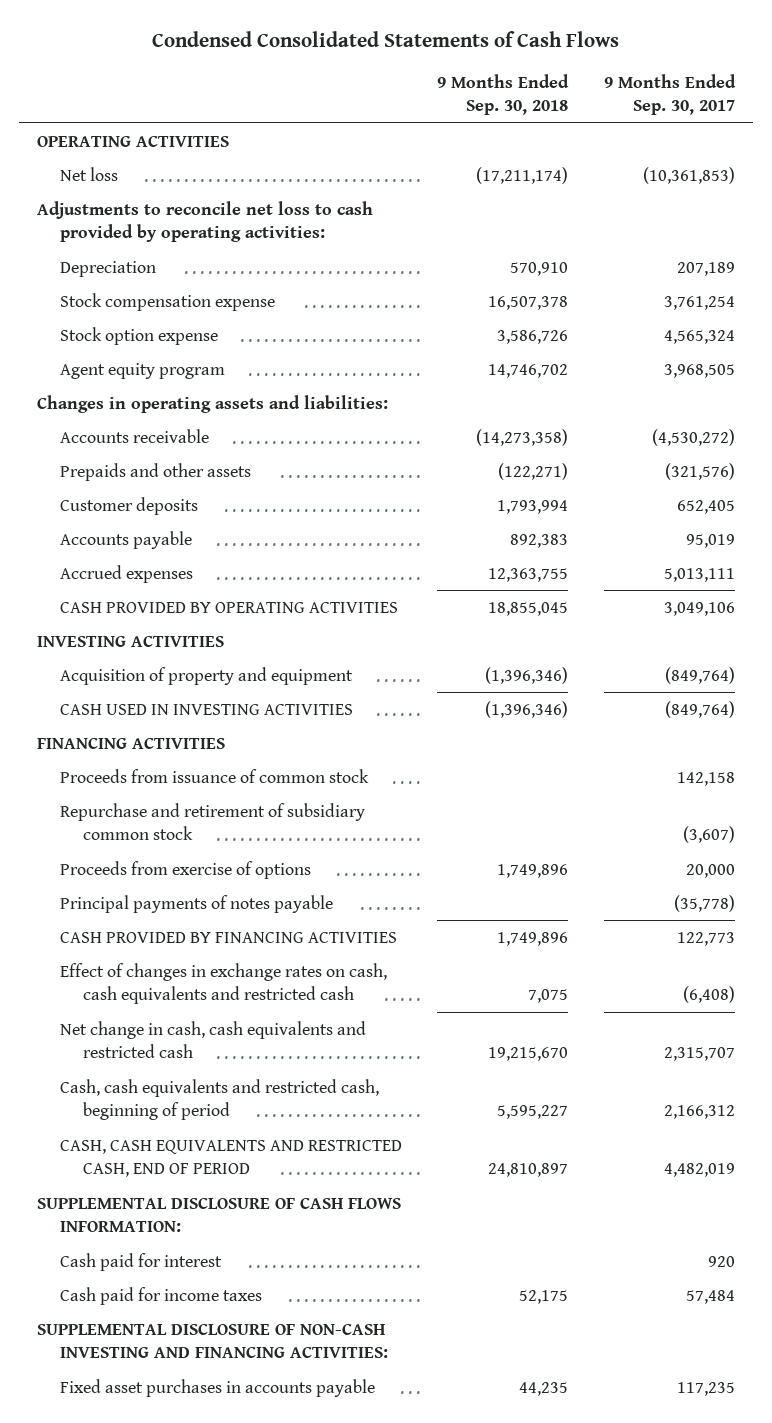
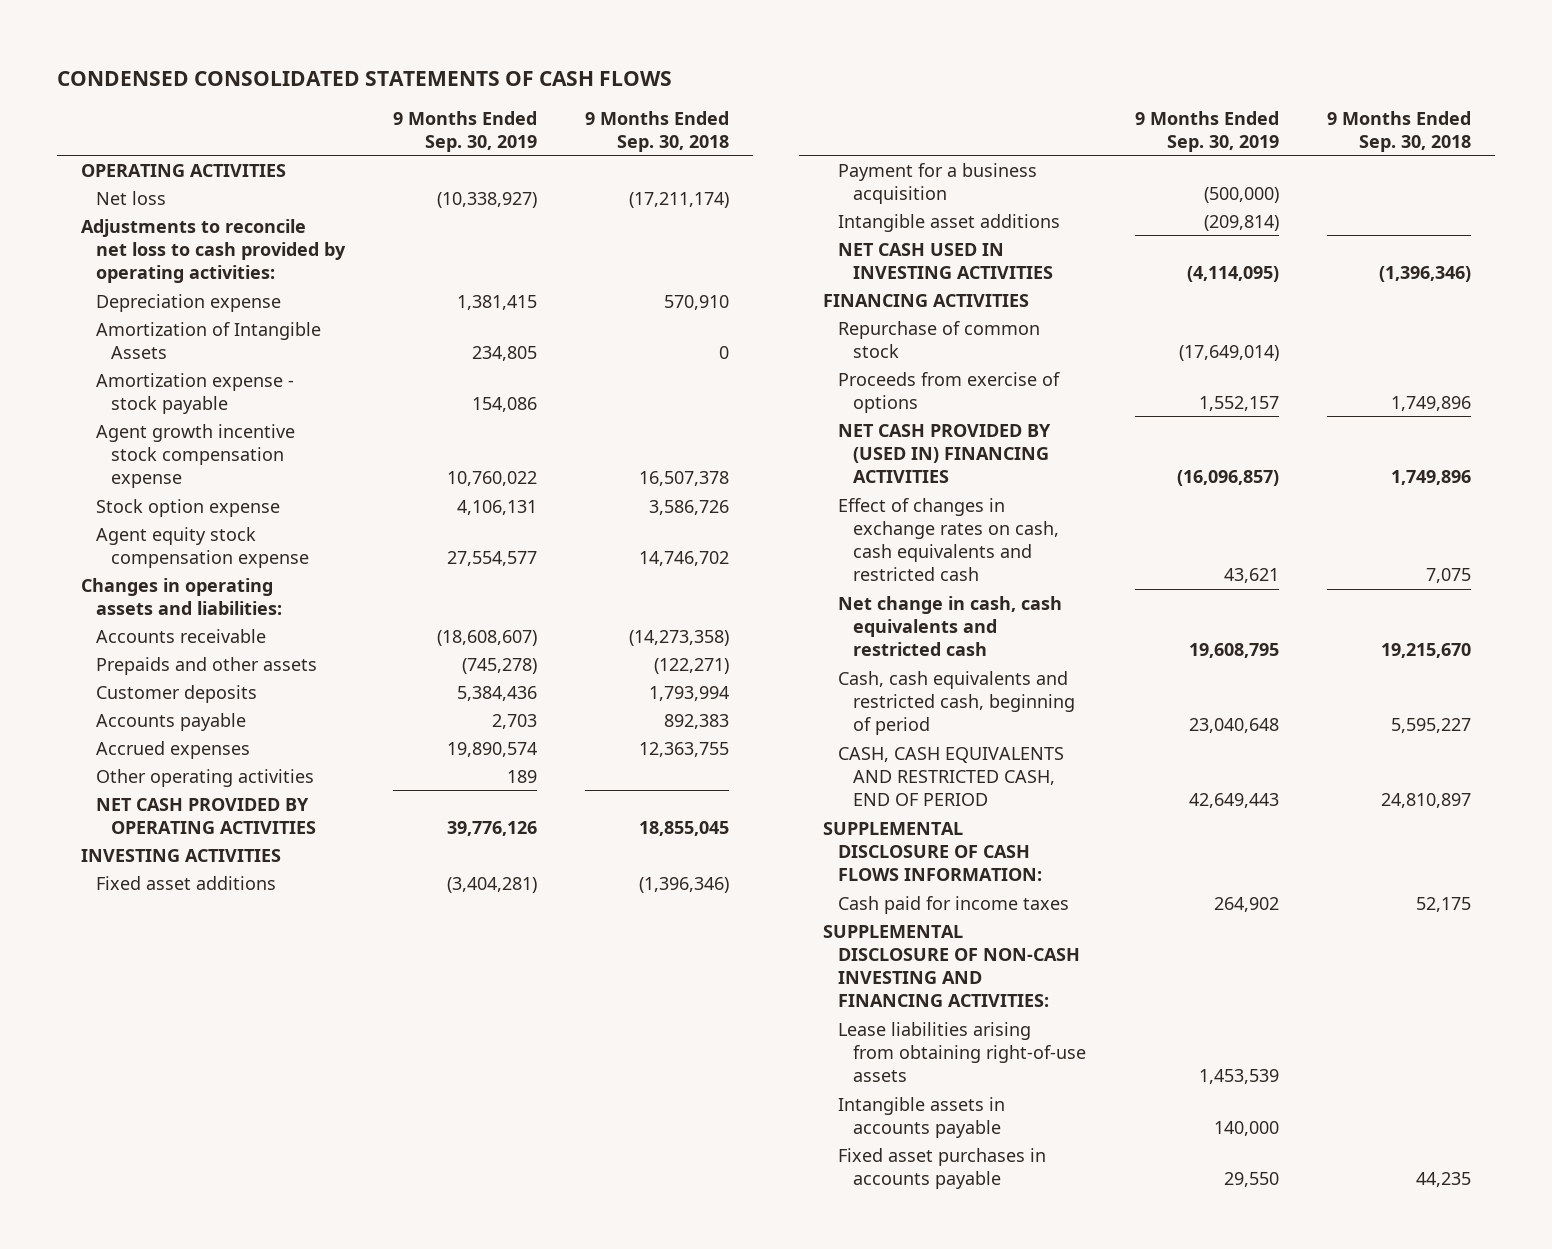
- Condensed Consolidated Statements of Cash Flows
+ CONDENSED CONSOLIDATED STATEMENTS OF CASH FLOWS
- | 9 Months Ended Sep. 30, 2018 | 9 Months Ended Sep. 30, 2017
+ | 9 Months Ended Sep. 30, 2019 | 9 Months Ended Sep. 30, 2018
- Depreciation | 570,910 | 207,189
- Stock compensation expense | 16,507,378 | 3,761,254
+ Depreciation expense | 1,381,415 | 570,910
+ Amortization of Intangible Assets | 234,805 | 0
+ Amortization expense - stock payable | 154,086 |
+ Agent growth incentive stock compensation expense | 10,760,022 | 16,507,378
- Agent equity program | 14,746,702 | 3,968,505
+ Agent equity stock compensation expense | 27,554,577 | 14,746,702
- CASH PROVIDED BY OPERATING ACTIVITIES | 18,855,045 | 3,049,106
+ Other operating activities | 189 |
+ NET CASH PROVIDED BY OPERATING ACTIVITIES | 39,776,126 | 18,855,045
- Acquisition of property and equipment | (1,396,346) | (849,764)
- CASH USED IN INVESTING ACTIVITIES | (1,396,346) | (849,764)
+ Fixed asset additions | (3,404,281) | (1,396,346)
+ Payment for a business acquisition | (500,000) |
+ Intangible asset additions | (209,814) |
+ NET CASH USED IN INVESTING ACTIVITIES | (4,114,095) | (1,396,346)
- Proceeds from issuance of common stock | | 142,158
- Repurchase and retirement of subsidiary common stock | | (3,607)
+ Repurchase of common stock | (17,649,014) |
- Principal payments of notes payable | | (35,778)
- CASH PROVIDED BY FINANCING ACTIVITIES | 1,749,896 | 122,773
+ NET CASH PROVIDED BY (USED IN) FINANCING ACTIVITIES | (16,096,857) | 1,749,896
- Cash paid for interest | | 920
+ Lease liabilities arising from obtaining right-of-use assets | 1,453,539 |
+ Intangible assets in accounts payable | 140,000 |

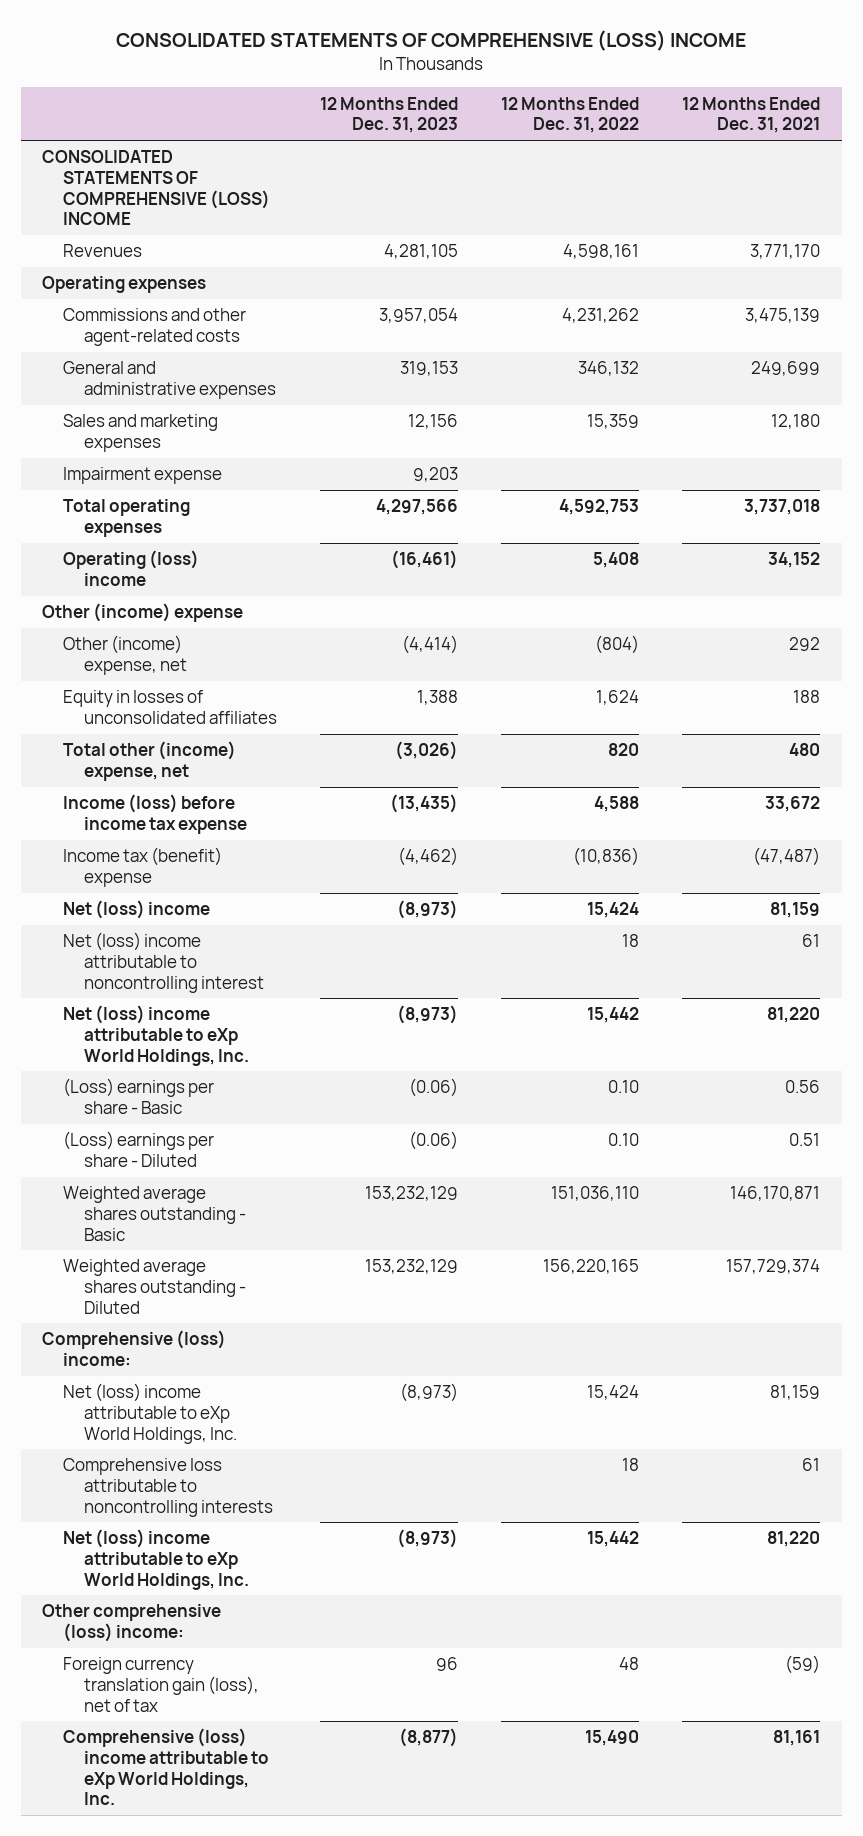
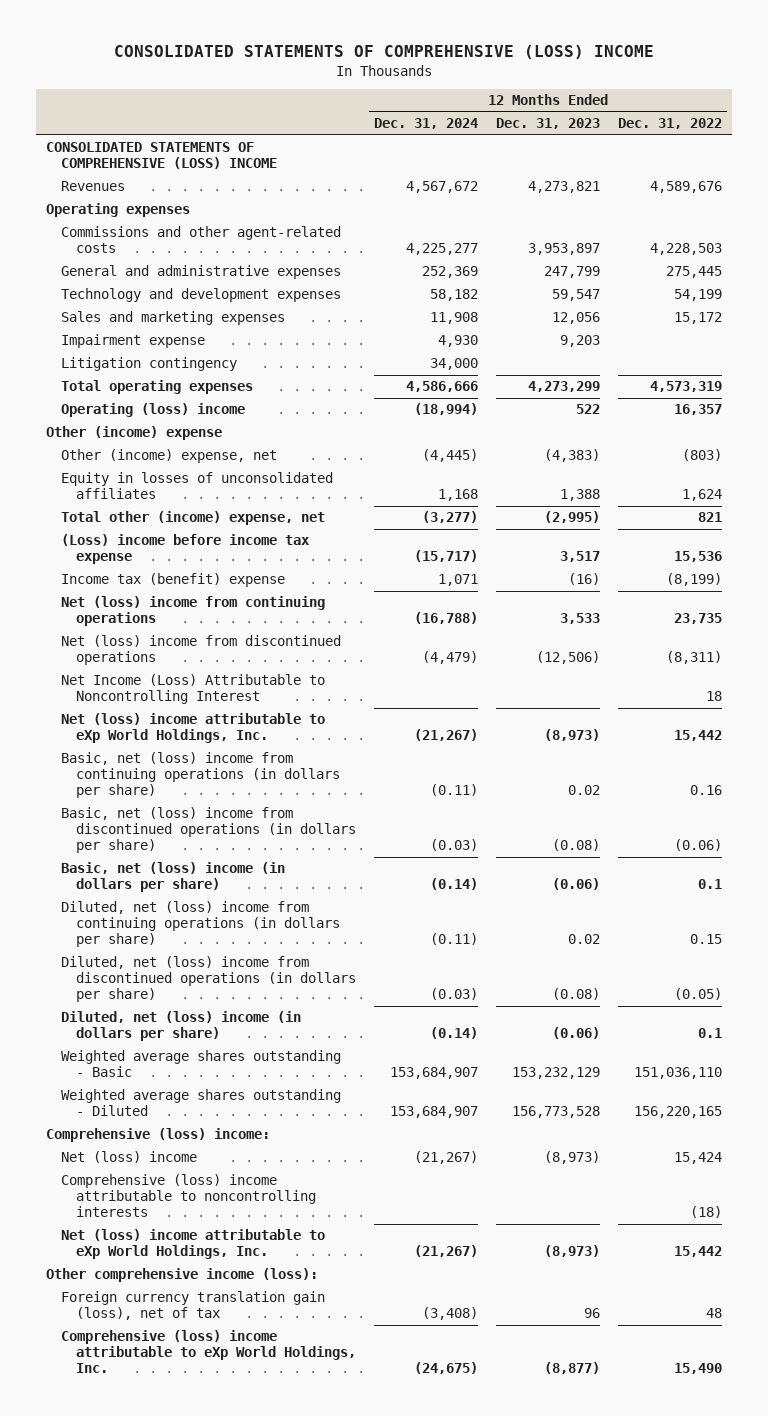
- | 12 Months Ended Dec. 31, 2023 | 12 Months Ended Dec. 31, 2022 | 12 Months Ended Dec. 31, 2021
+ | 12 Months Ended Dec. 31, 2024 | 12 Months Ended Dec. 31, 2023 | 12 Months Ended Dec. 31, 2022
- Revenues | 4,281,105 | 4,598,161 | 3,771,170
+ Revenues | 4,567,672 | 4,273,821 | 4,589,676
- Commissions and other agent-related costs | 3,957,054 | 4,231,262 | 3,475,139
- General and administrative expenses | 319,153 | 346,132 | 249,699
- Sales and marketing expenses | 12,156 | 15,359 | 12,180
+ Commissions and other agent-related costs | 4,225,277 | 3,953,897 | 4,228,503
+ General and administrative expenses | 252,369 | 247,799 | 275,445
+ Technology and development expenses | 58,182 | 59,547 | 54,199
+ Sales and marketing expenses | 11,908 | 12,056 | 15,172
- Total operating expenses | 4,297,566 | 4,592,753 | 3,737,018
- Operating (loss) income | (16,461) | 5,408 | 34,152
+ Litigation contingency | 34,000 | |
+ Total operating expenses | 4,586,666 | 4,273,299 | 4,573,319
+ Operating (loss) income | (18,994) | 522 | 16,357
- Other (income) expense, net | (4,414) | (804) | 292
+ Other (income) expense, net | (4,445) | (4,383) | (803)
- Total other (income) expense, net | (3,026) | 820 | 480
- Income (loss) before income tax expense | (13,435) | 4,588 | 33,672
- Income tax (benefit) expense | (4,462) | (10,836) | (47,487)
- Net (loss) income attributable to noncontrolling interest | | 18 | 61
+ Total other (income) expense, net | (3,277) | (2,995) | 821
+ (Loss) income before income tax expense | (15,717) | 3,517 | 15,536
+ Income tax (benefit) expense | 1,071 | (16) | (8,199)
+ Net (loss) income from continuing operations | (16,788) | 3,533 | 23,735
+ Net (loss) income from discontinued operations | (4,479) | (12,506) | (8,311)
+ Net Income (Loss) Attributable to Noncontrolling Interest | | | 18
- (Loss) earnings per share - Basic | (0.06) | 0.10 | 0.56
- (Loss) earnings per share - Diluted | (0.06) | 0.10 | 0.51
+ Basic, net (loss) income from continuing operations (in dollars per share) | (0.11) | 0.02 | 0.16
+ Basic, net (loss) income from discontinued operations (in dollars per share) | (0.03) | (0.08) | (0.06)
+ Basic, net (loss) income (in dollars per share) | (0.14) | (0.06) | 0.1
+ Diluted, net (loss) income from continuing operations (in dollars per share) | (0.11) | 0.02 | 0.15
+ Diluted, net (loss) income from discontinued operations (in dollars per share) | (0.03) | (0.08) | (0.05)
+ Diluted, net (loss) income (in dollars per share) | (0.14) | (0.06) | 0.1
- Weighted average shares outstanding - Diluted | 153,232,129 | 156,220,165 | 157,729,374
+ Weighted average shares outstanding - Diluted | 153,684,907 | 156,773,528 | 156,220,165
- Net (loss) income attributable to eXp World Holdings, Inc. | (8,973) | 15,424 | 81,159
- Comprehensive loss attributable to noncontrolling interests | | 18 | 61
moved down: Net (loss) income | (21,267) | (8,973) | 15,424
+ Comprehensive (loss) income attributable to noncontrolling interests | | | (18)
- Other comprehensive (loss) income:
+ Other comprehensive income (loss):

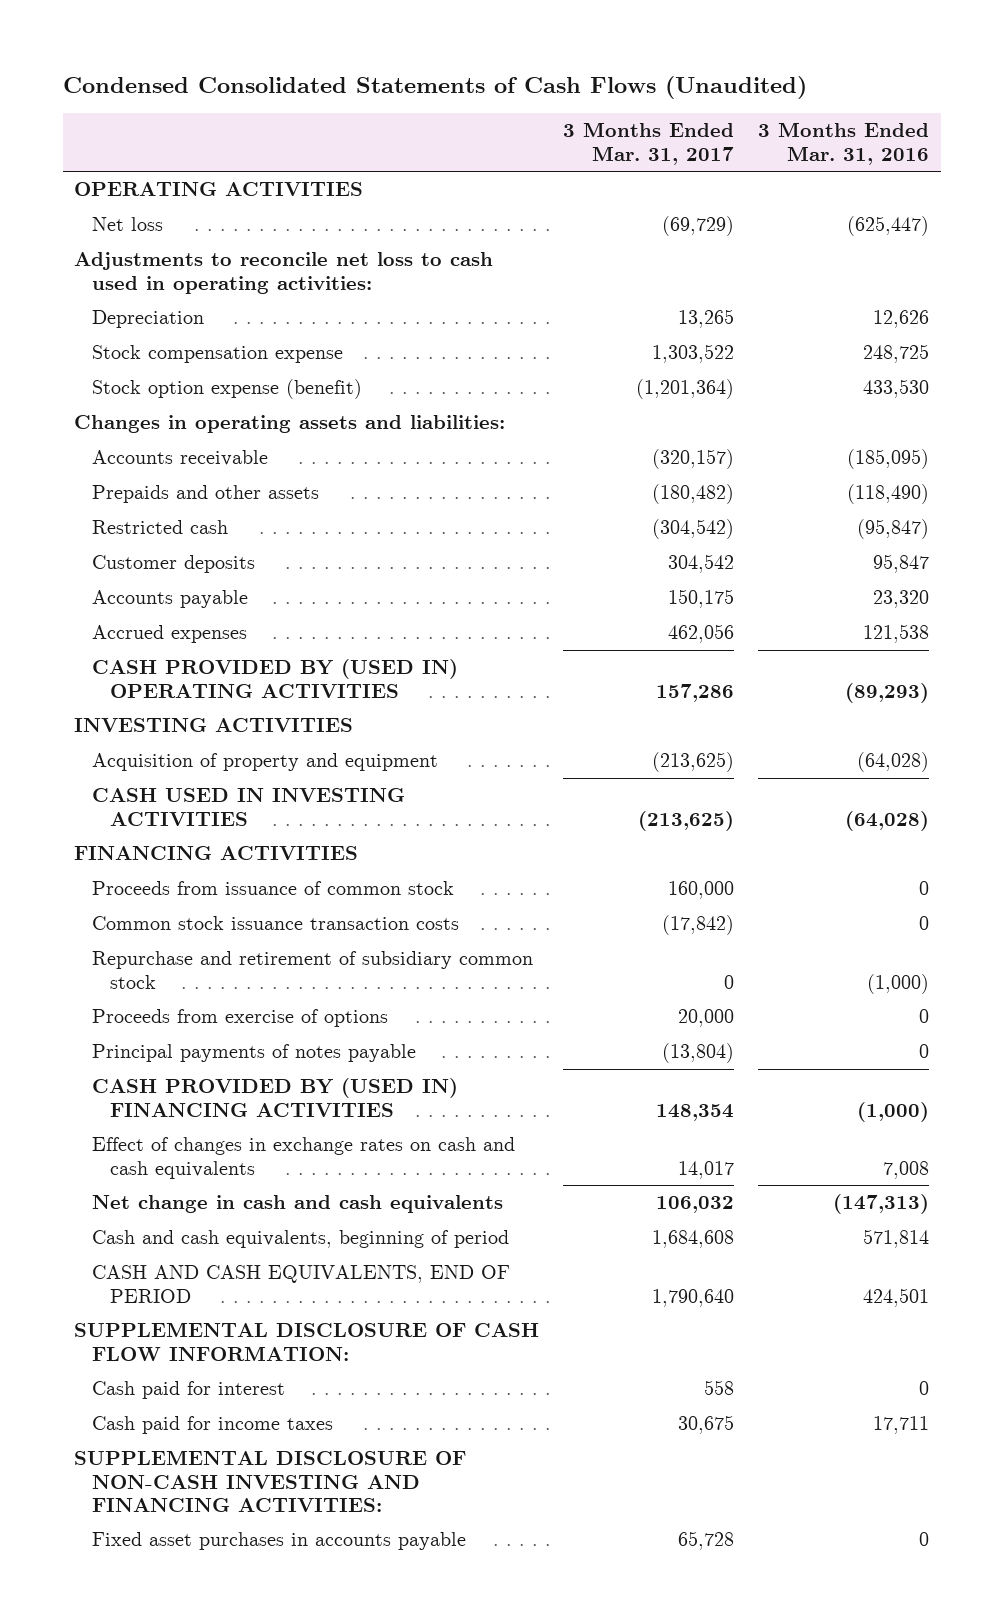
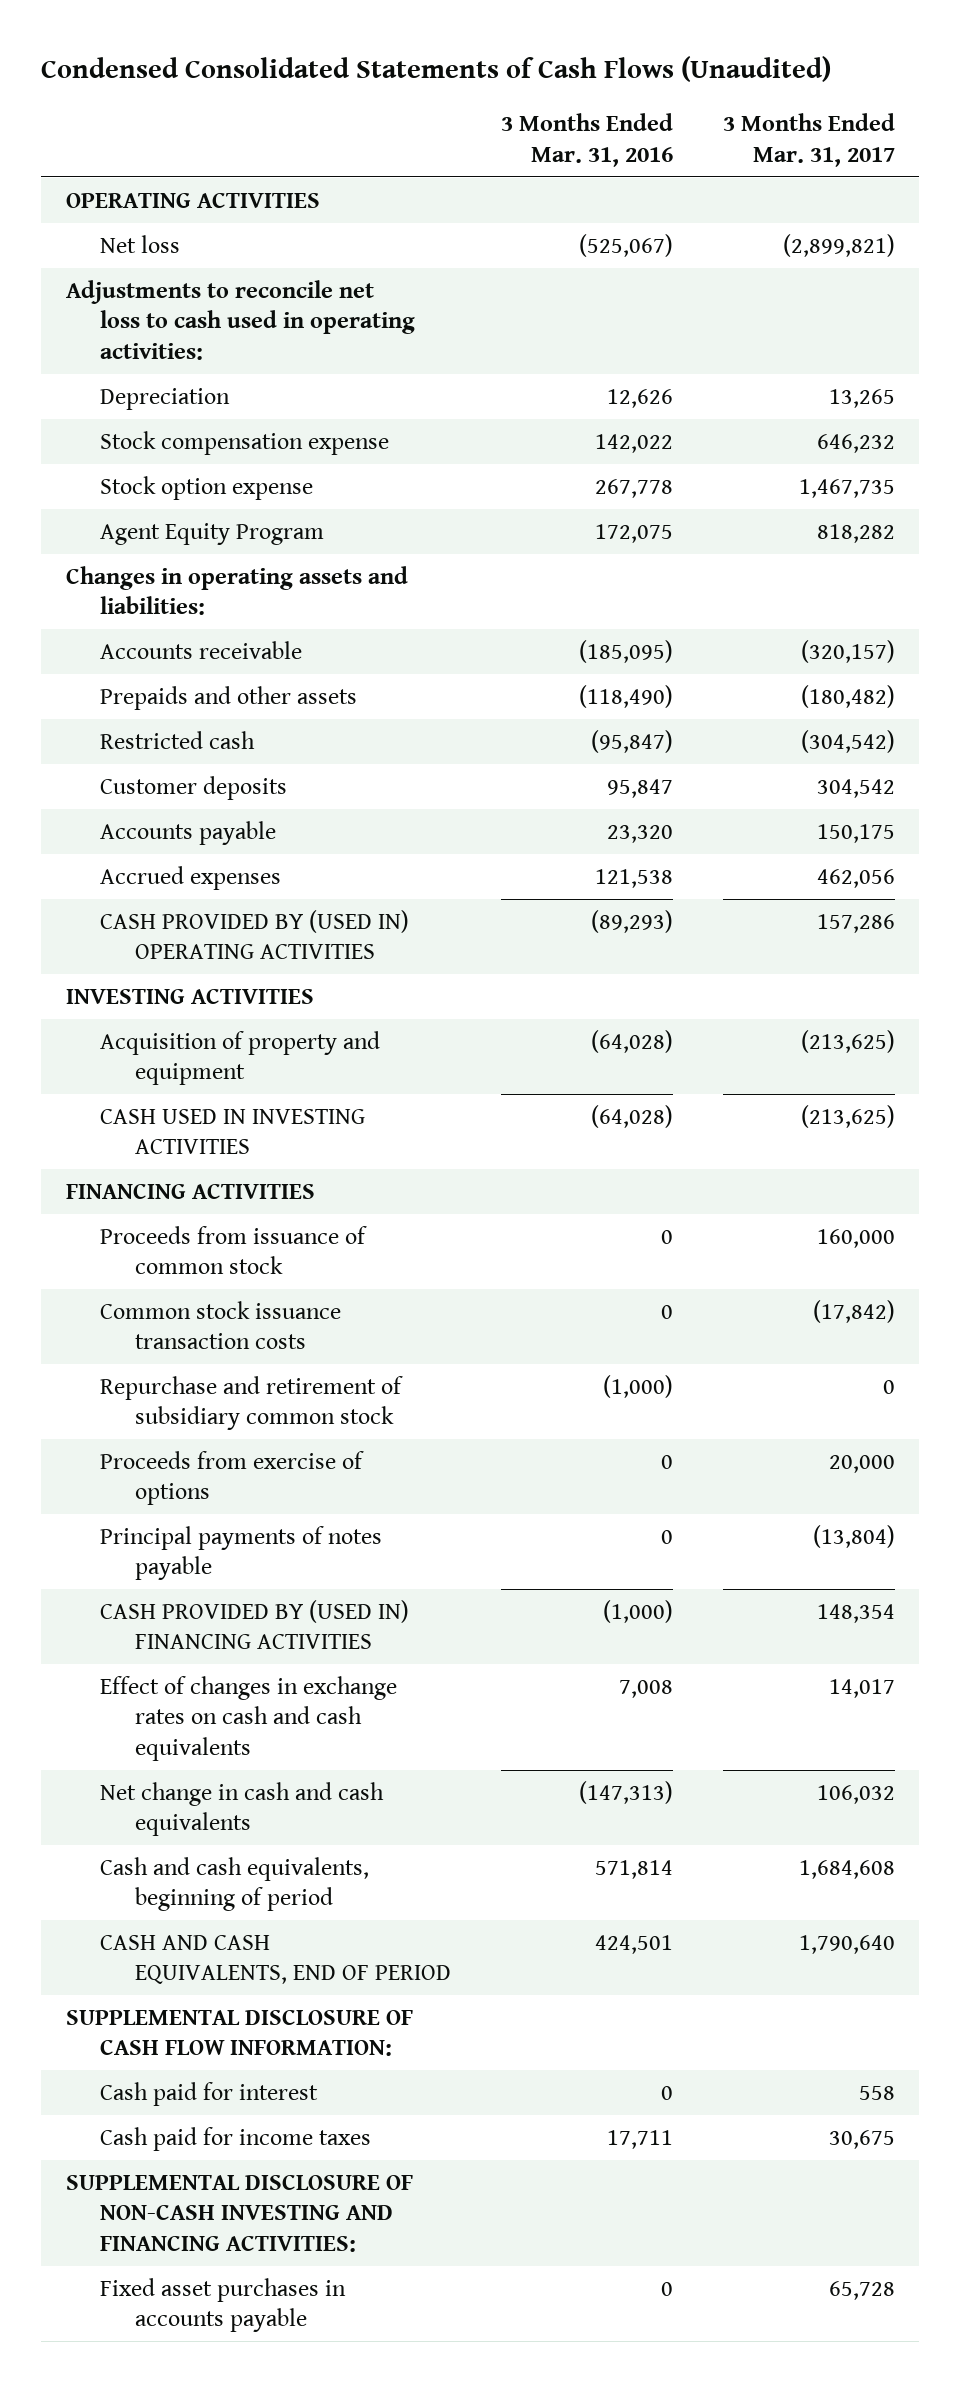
- | 3 Months Ended Mar. 31, 2017 | 3 Months Ended Mar. 31, 2016
+ | 3 Months Ended Mar. 31, 2016 | 3 Months Ended Mar. 31, 2017
- Net loss | (69,729) | (625,447)
+ Net loss | (525,067) | (2,899,821)
- Stock compensation expense | 1,303,522 | 248,725
- Stock option expense (benefit) | (1,201,364) | 433,530
+ Stock compensation expense | 142,022 | 646,232
+ Stock option expense | 267,778 | 1,467,735
+ Agent Equity Program | 172,075 | 818,282

